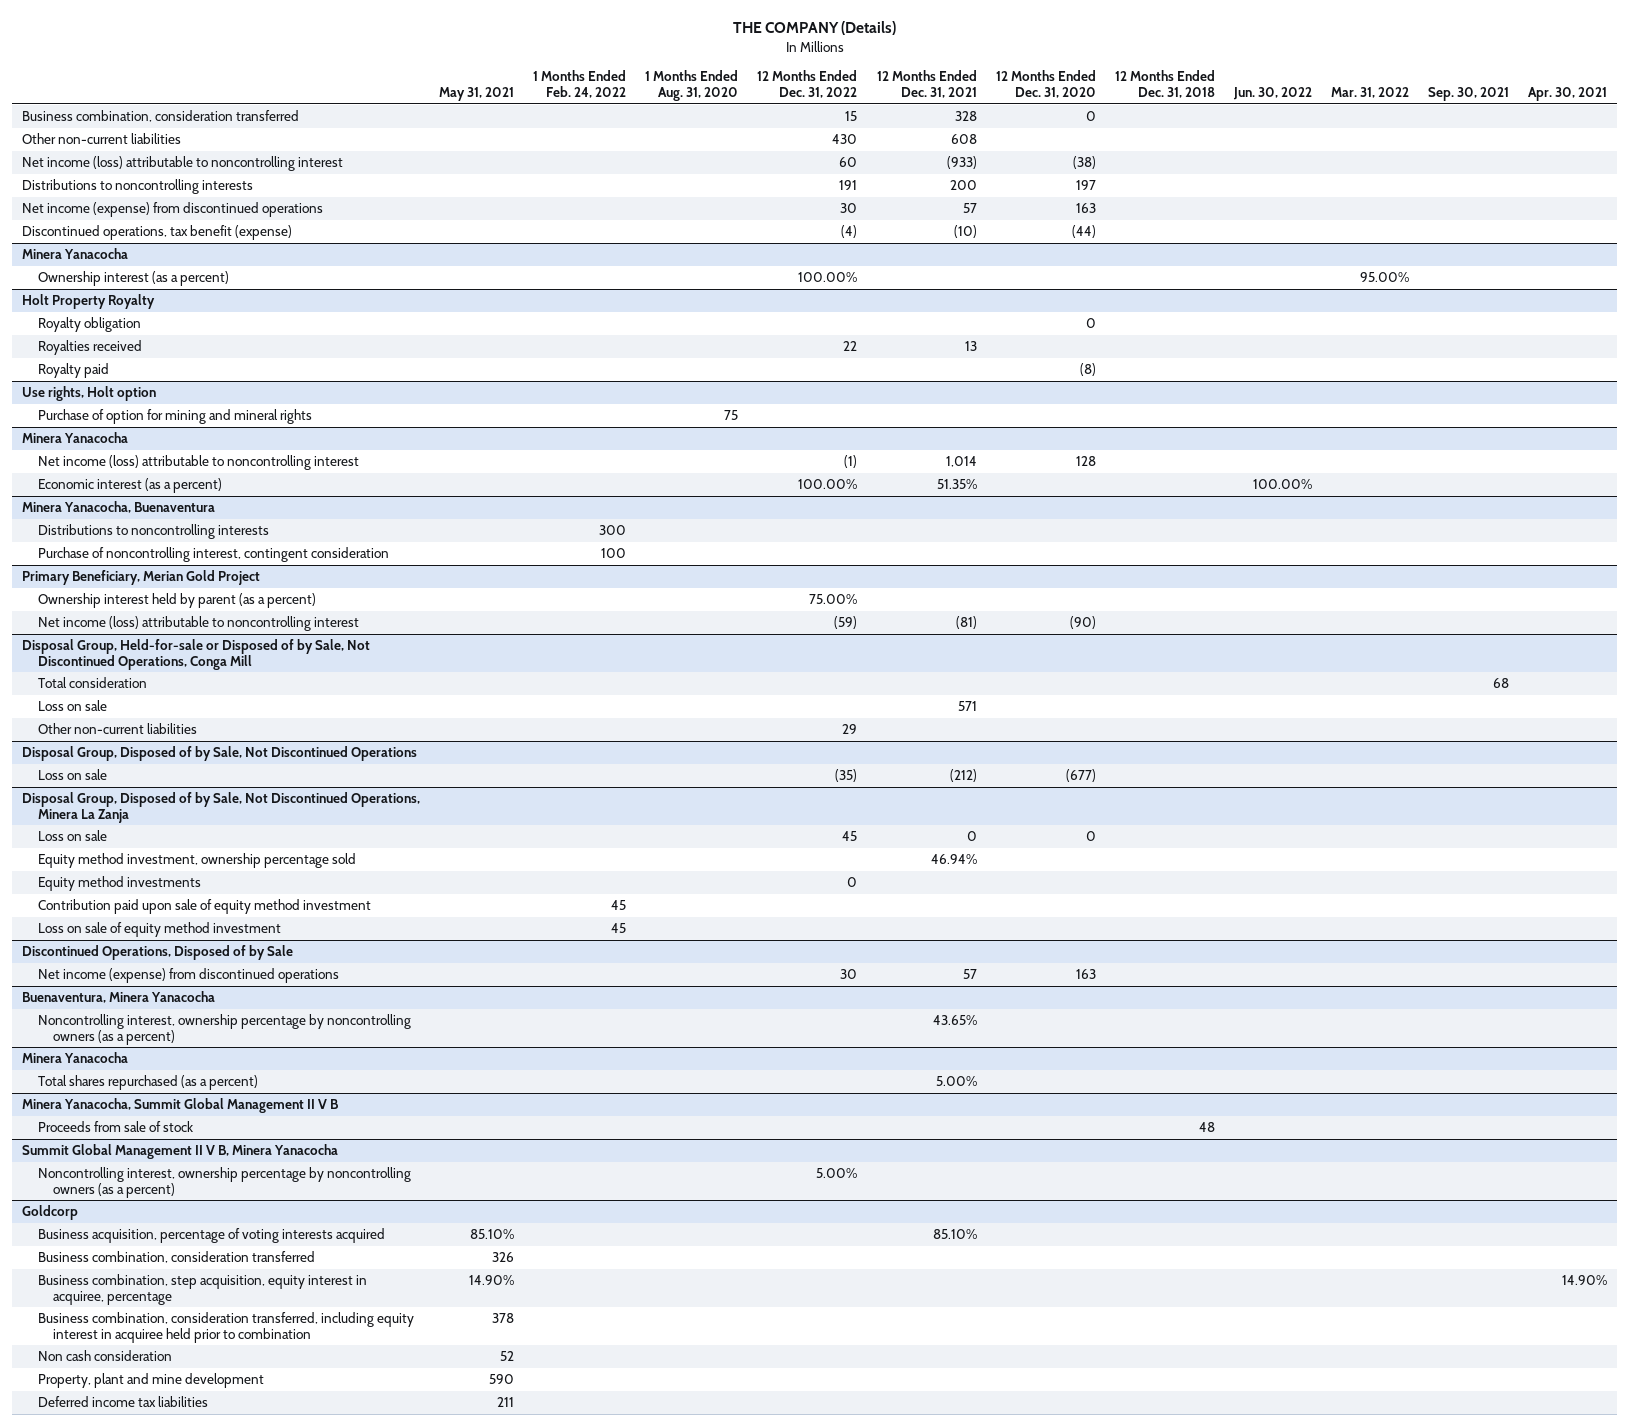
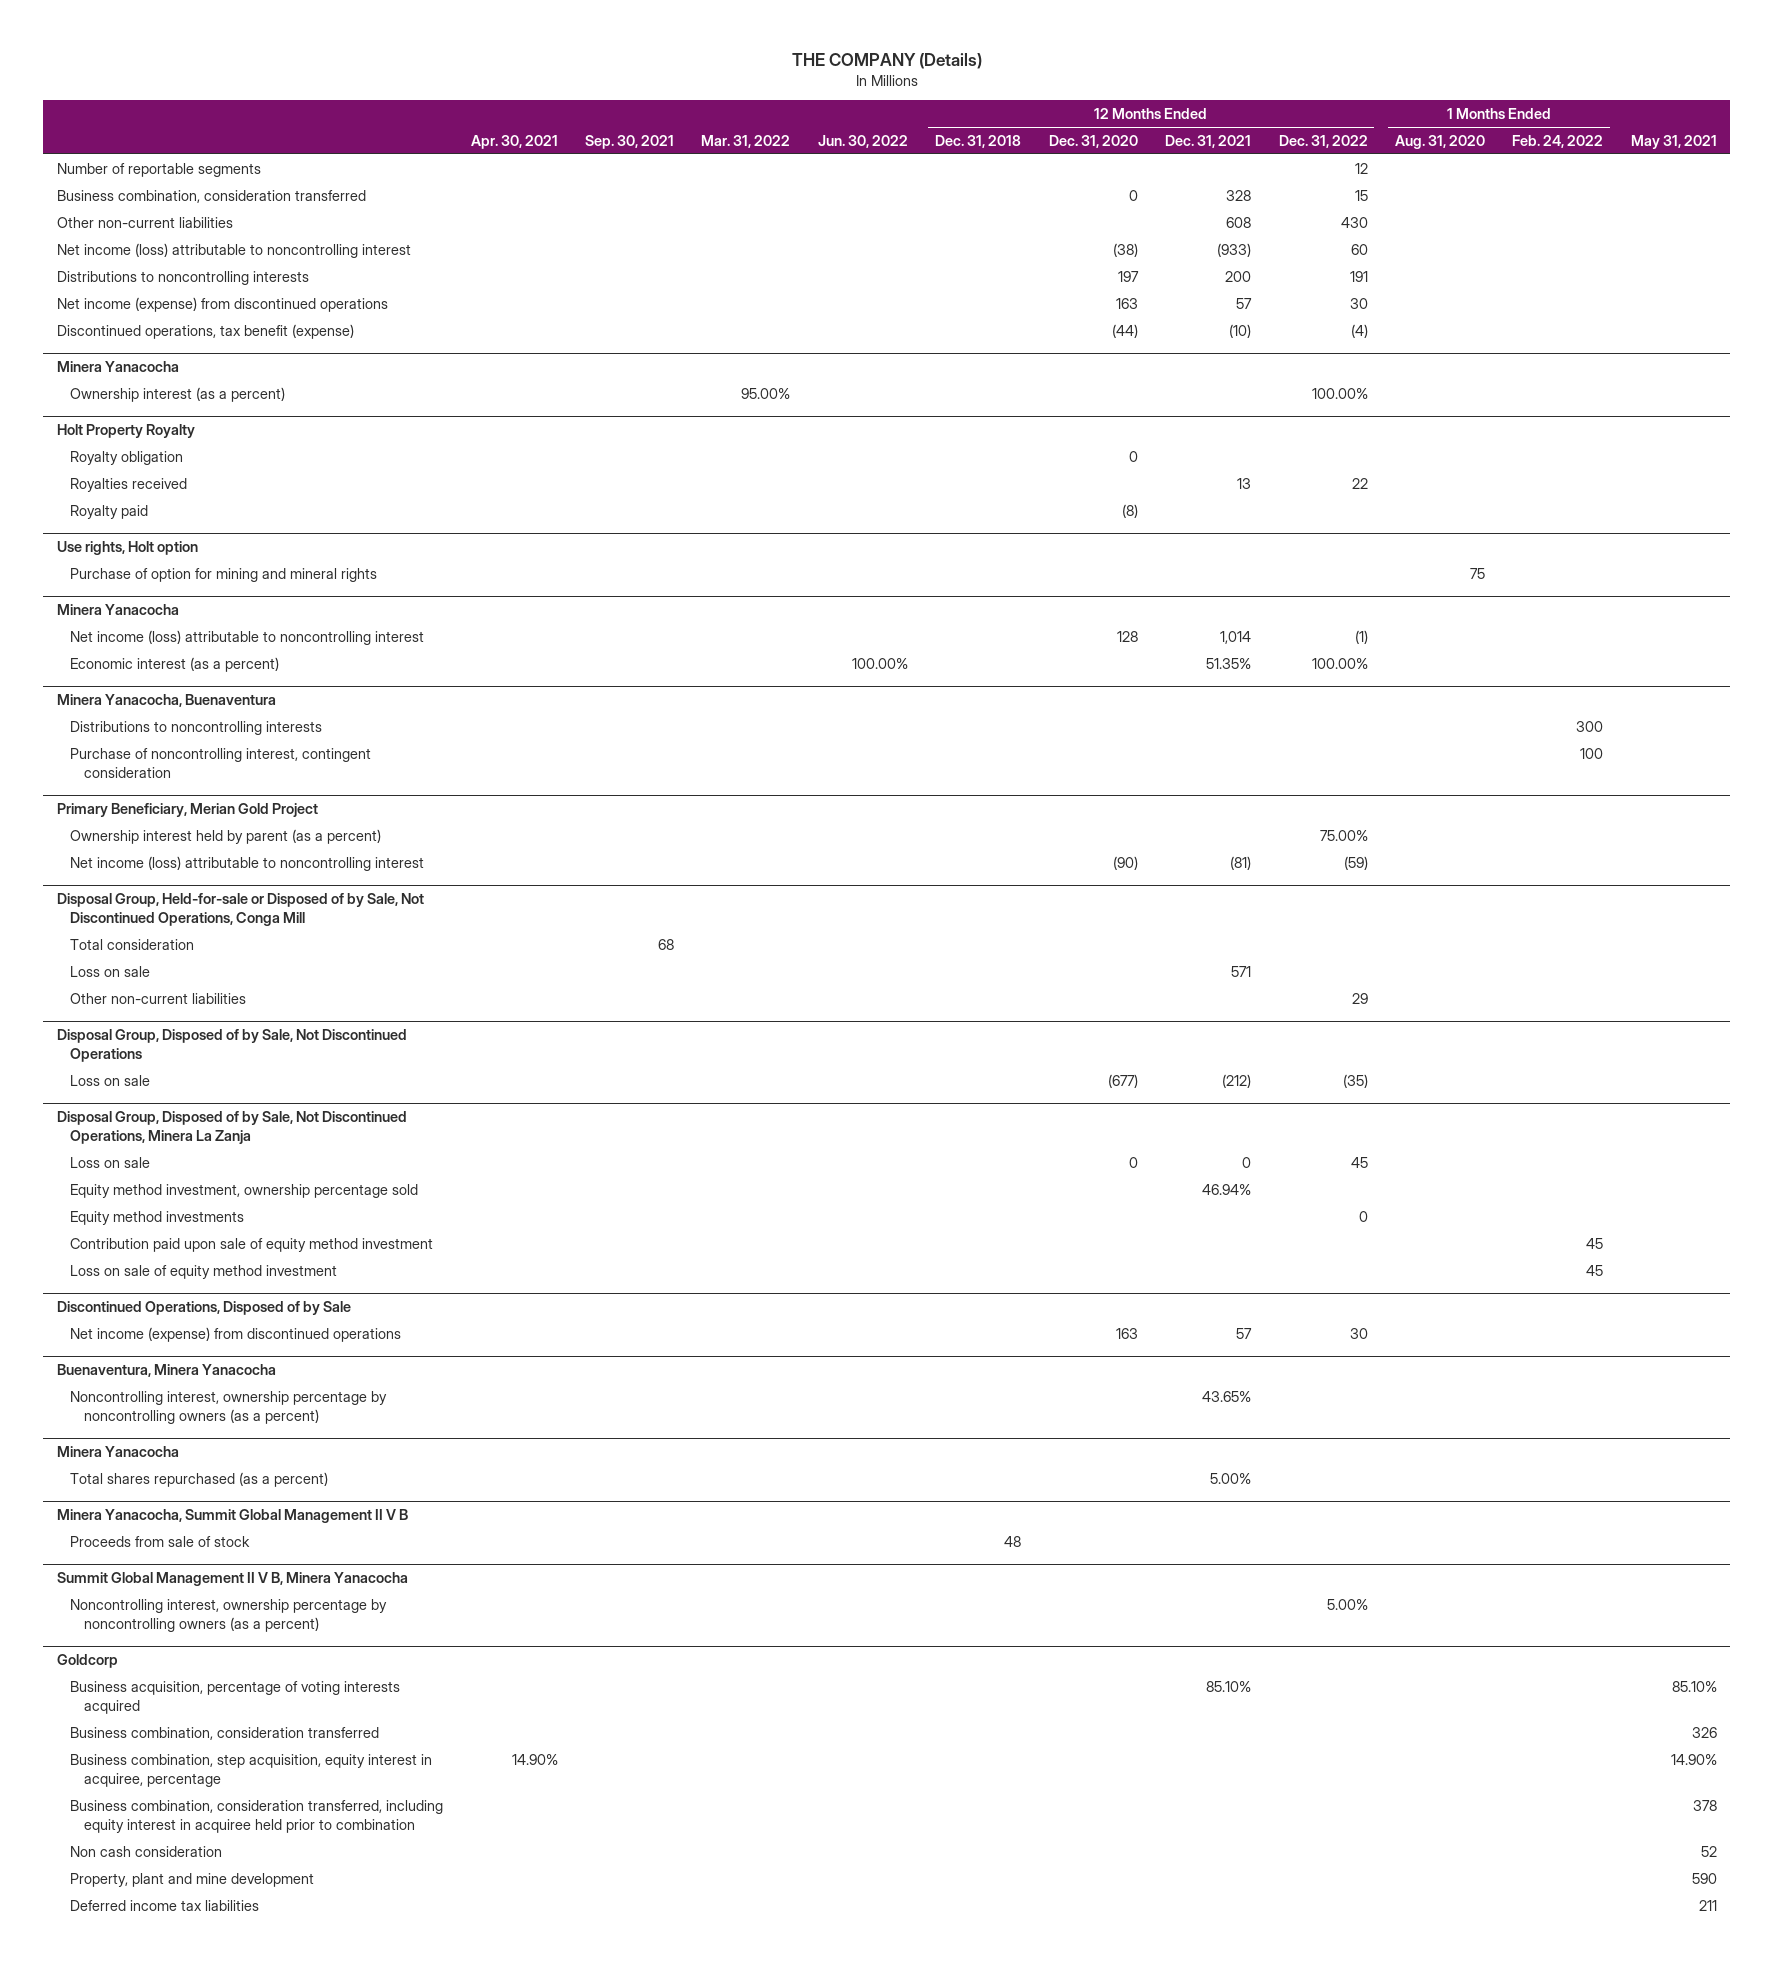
- | May 31, 2021 | 1 Months Ended Feb. 24, 2022 | 1 Months Ended Aug. 31, 2020 | 12 Months Ended Dec. 31, 2022 | 12 Months Ended Dec. 31, 2021 | 12 Months Ended Dec. 31, 2020 | 12 Months Ended Dec. 31, 2018 | Jun. 30, 2022 | Mar. 31, 2022 | Sep. 30, 2021 | Apr. 30, 2021
+ | Apr. 30, 2021 | Sep. 30, 2021 | Mar. 31, 2022 | Jun. 30, 2022 | 12 Months Ended Dec. 31, 2018 | 12 Months Ended Dec. 31, 2020 | 12 Months Ended Dec. 31, 2021 | 12 Months Ended Dec. 31, 2022 | 1 Months Ended Aug. 31, 2020 | 1 Months Ended Feb. 24, 2022 | May 31, 2021
+ Number of reportable segments | | | | | | | | 12 | | |

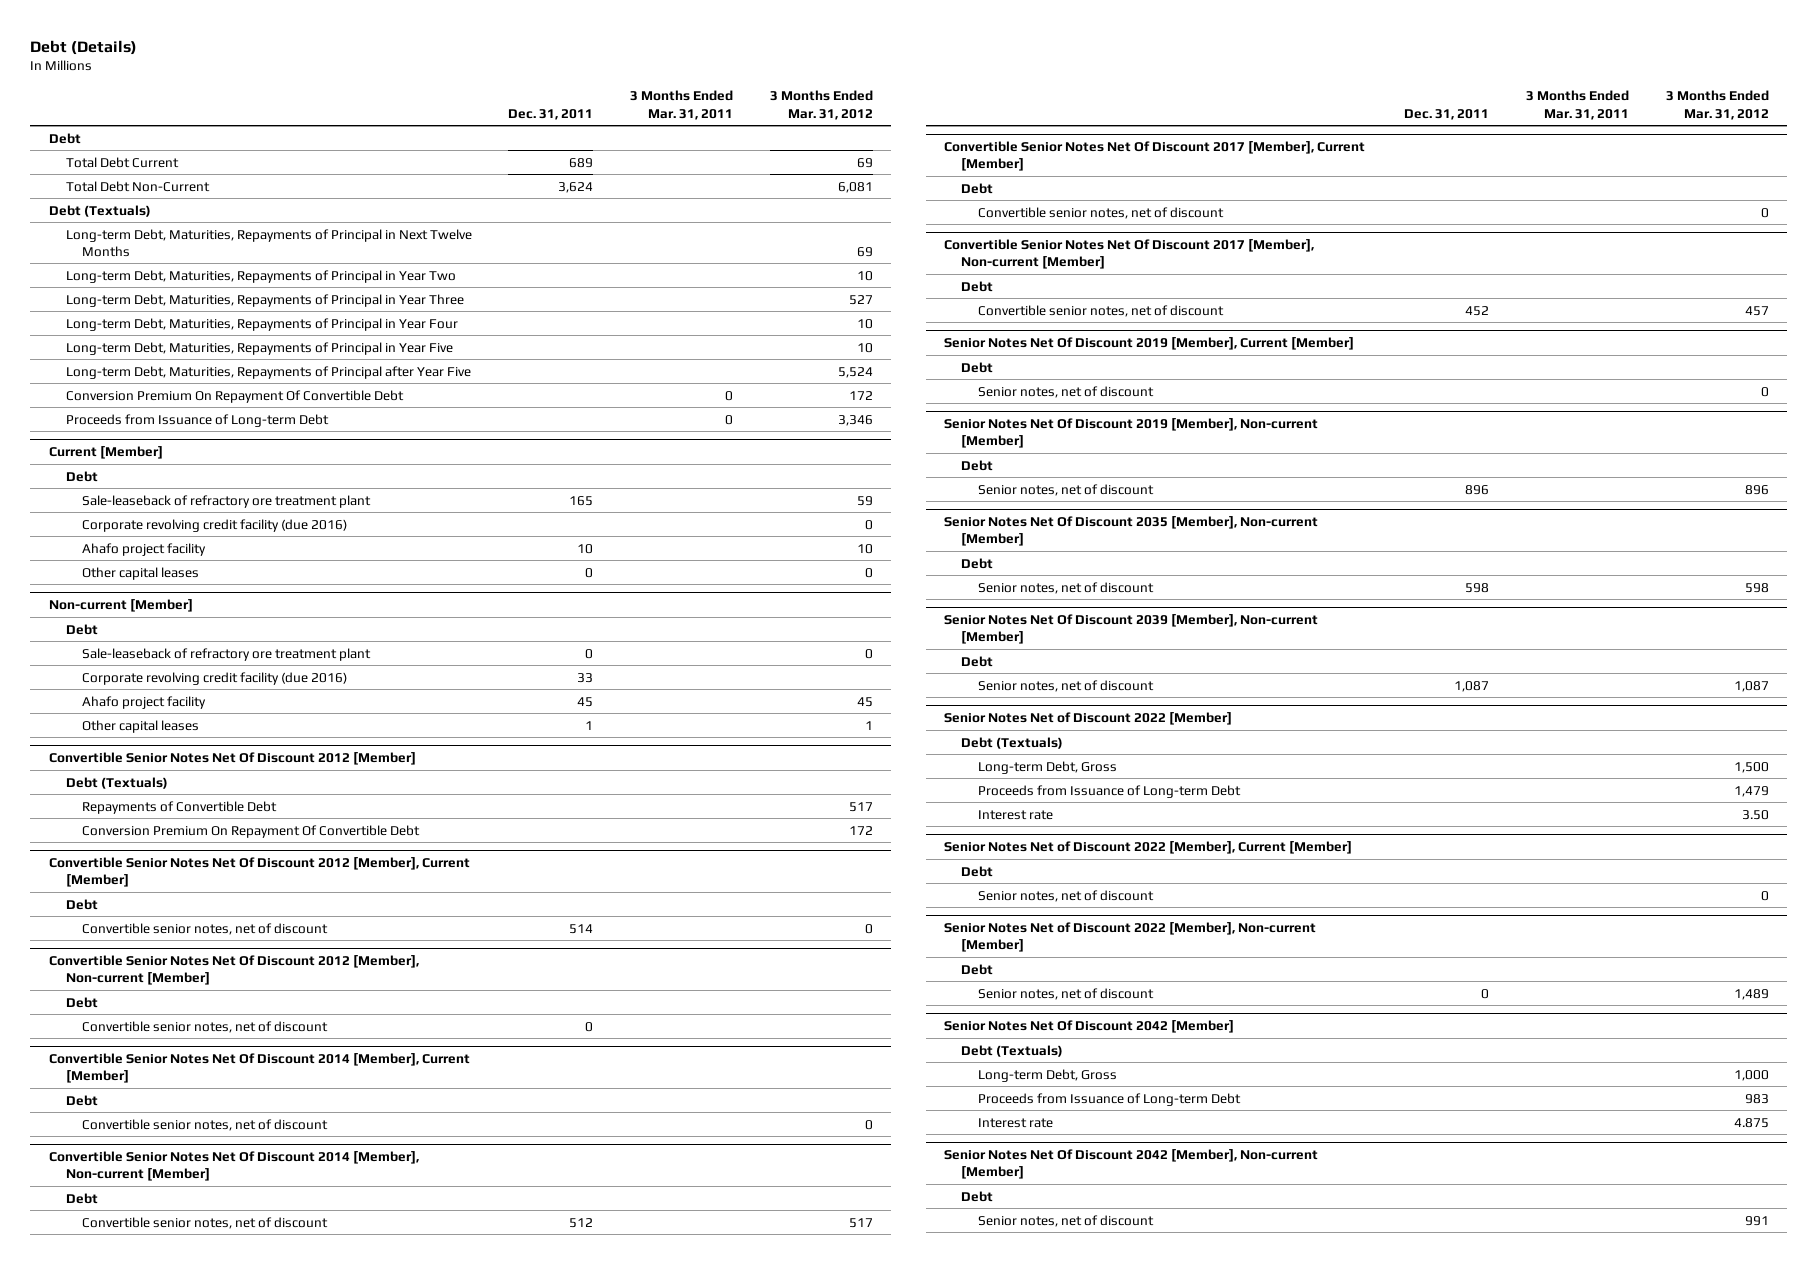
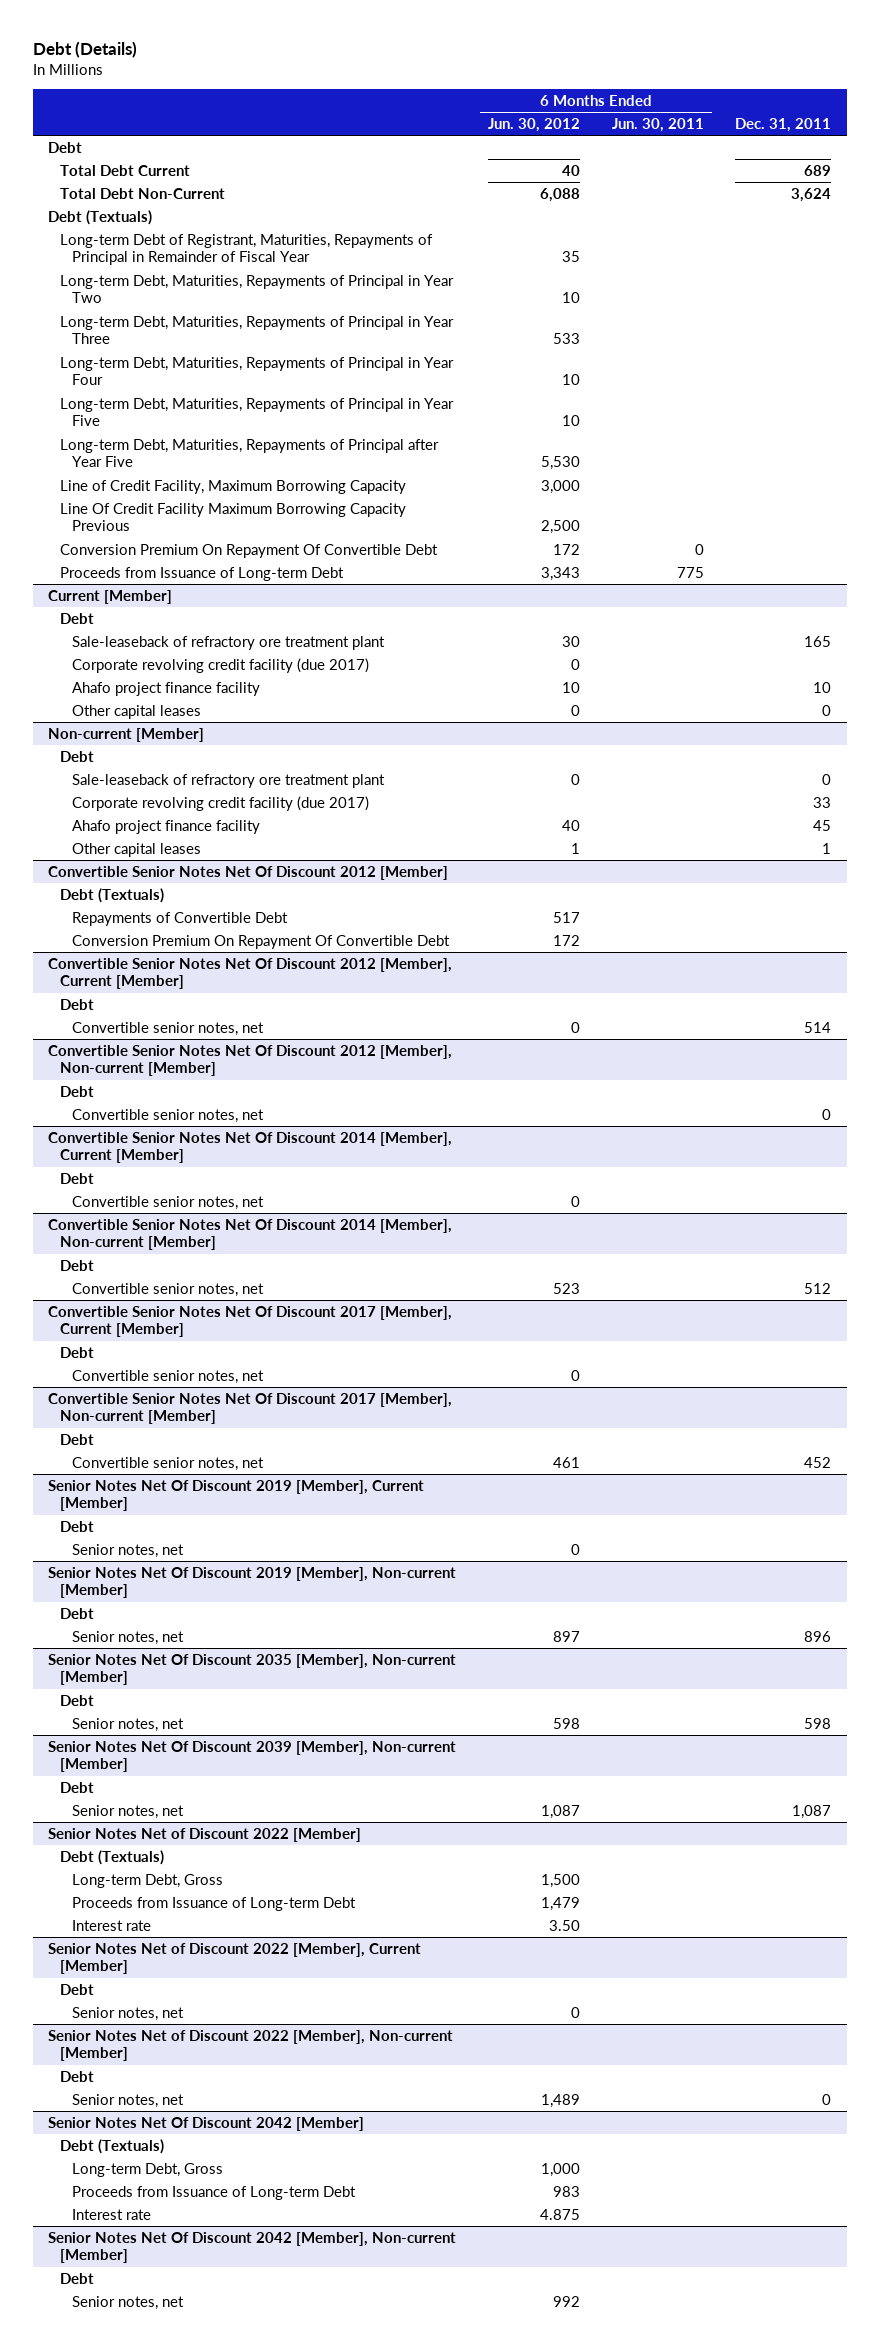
- | Dec. 31, 2011 | 3 Months Ended Mar. 31, 2011 | 3 Months Ended Mar. 31, 2012
+ | 6 Months Ended Jun. 30, 2012 | 6 Months Ended Jun. 30, 2011 | Dec. 31, 2011
- Long-term Debt, Maturities, Repayments of Principal in Next Twelve Months | | | 69
+ Long-term Debt of Registrant, Maturities, Repayments of Principal in Remainder of Fiscal Year | 35 | |
+ Line of Credit Facility, Maximum Borrowing Capacity | 3,000 | |
+ Line Of Credit Facility Maximum Borrowing Capacity Previous | 2,500 | |
@ Current [Member]
- Corporate revolving credit facility (due 2016) | | | 0
- Ahafo project facility | 10 | | 10
+ Corporate revolving credit facility (due 2017) | 0 | |
+ Ahafo project finance facility | 10 | | 10
@ Non-current [Member]
- Corporate revolving credit facility (due 2016) | 33 | |
- Ahafo project facility | 45 | | 45
+ Corporate revolving credit facility (due 2017) | | | 33
+ Ahafo project finance facility | 40 | | 45
@ Convertible Senior Notes Net Of Discount 2012 [Member], Current [Member]
- Convertible senior notes, net of discount | 514 | | 0
+ Convertible senior notes, net | 0 | | 514
@ Convertible Senior Notes Net Of Discount 2012 [Member], Non-current [Member]
- Convertible senior notes, net of discount | 0 | |
+ Convertible senior notes, net | | | 0
@ Convertible Senior Notes Net Of Discount 2014 [Member], Current [Member]
- Convertible senior notes, net of discount | | | 0
+ Convertible senior notes, net | 0 | |
@ Convertible Senior Notes Net Of Discount 2014 [Member], Non-current [Member]
- Convertible senior notes, net of discount | 512 | | 517
+ Convertible senior notes, net | 523 | | 512
@ Convertible Senior Notes Net Of Discount 2017 [Member], Current [Member]
- Convertible senior notes, net of discount | | | 0
+ Convertible senior notes, net | 0 | |
@ Convertible Senior Notes Net Of Discount 2017 [Member], Non-current [Member]
- Convertible senior notes, net of discount | 452 | | 457
+ Convertible senior notes, net | 461 | | 452
@ Senior Notes Net Of Discount 2019 [Member], Current [Member]
- Senior notes, net of discount | | | 0
+ Senior notes, net | 0 | |
@ Senior Notes Net Of Discount 2019 [Member], Non-current [Member]
- Senior notes, net of discount | 896 | | 896
+ Senior notes, net | 897 | | 896
@ Senior Notes Net Of Discount 2035 [Member], Non-current [Member]
- Senior notes, net of discount | 598 | | 598
+ Senior notes, net | 598 | | 598
@ Senior Notes Net Of Discount 2039 [Member], Non-current [Member]
- Senior notes, net of discount | 1,087 | | 1,087
+ Senior notes, net | 1,087 | | 1,087
@ Senior Notes Net of Discount 2022 [Member], Current [Member]
- Senior notes, net of discount | | | 0
+ Senior notes, net | 0 | |
@ Senior Notes Net of Discount 2022 [Member], Non-current [Member]
- Senior notes, net of discount | 0 | | 1,489
+ Senior notes, net | 1,489 | | 0
@ Senior Notes Net Of Discount 2042 [Member], Non-current [Member]
- Senior notes, net of discount | | | 991
+ Senior notes, net | 992 | |

